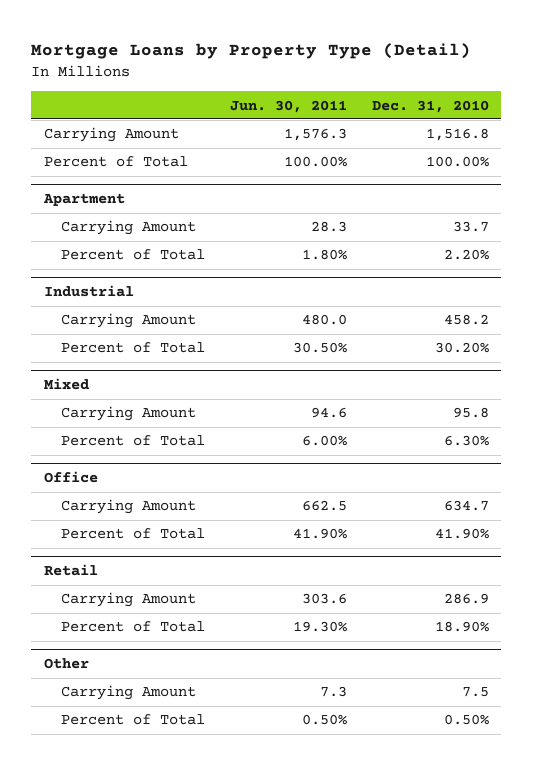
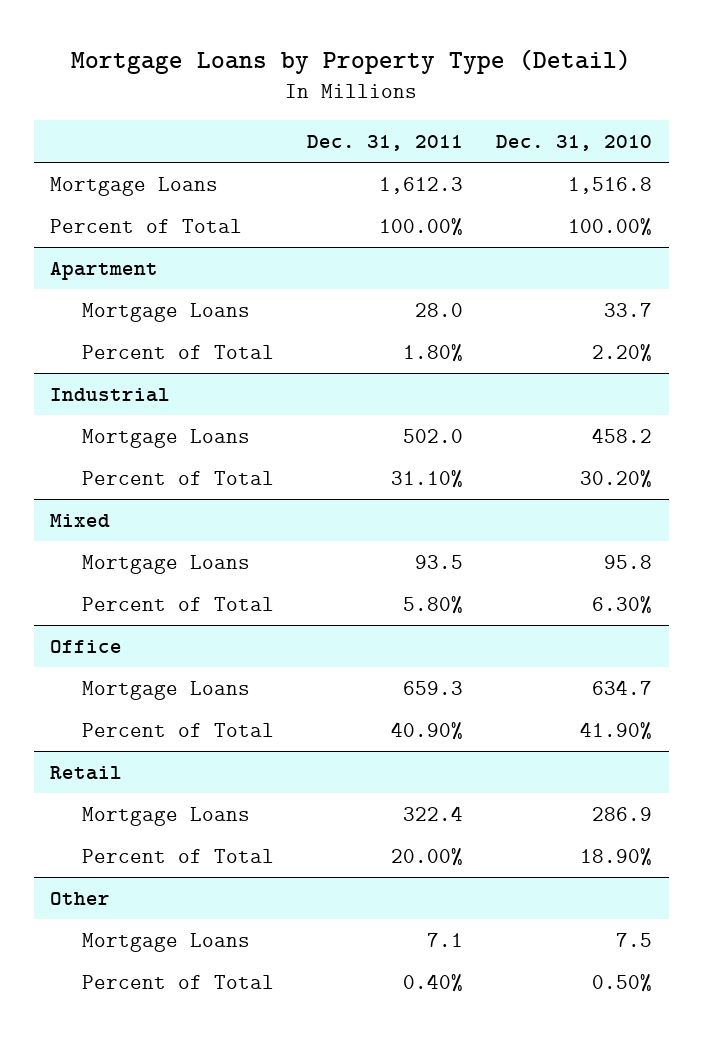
- | Jun. 30, 2011 | Dec. 31, 2010
+ | Dec. 31, 2011 | Dec. 31, 2010
- Carrying Amount | 1,576.3 | 1,516.8
+ Mortgage Loans | 1,612.3 | 1,516.8
@ Apartment
- Carrying Amount | 28.3 | 33.7
+ Mortgage Loans | 28.0 | 33.7
@ Industrial
- Carrying Amount | 480.0 | 458.2
+ Mortgage Loans | 502.0 | 458.2
@ Mixed
- Carrying Amount | 94.6 | 95.8
+ Mortgage Loans | 93.5 | 95.8
@ Office
- Carrying Amount | 662.5 | 634.7
+ Mortgage Loans | 659.3 | 634.7
@ Retail
- Carrying Amount | 303.6 | 286.9
+ Mortgage Loans | 322.4 | 286.9
@ Other
- Carrying Amount | 7.3 | 7.5
+ Mortgage Loans | 7.1 | 7.5

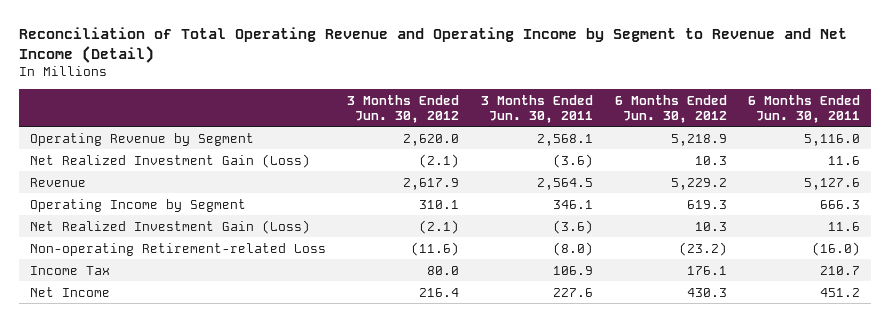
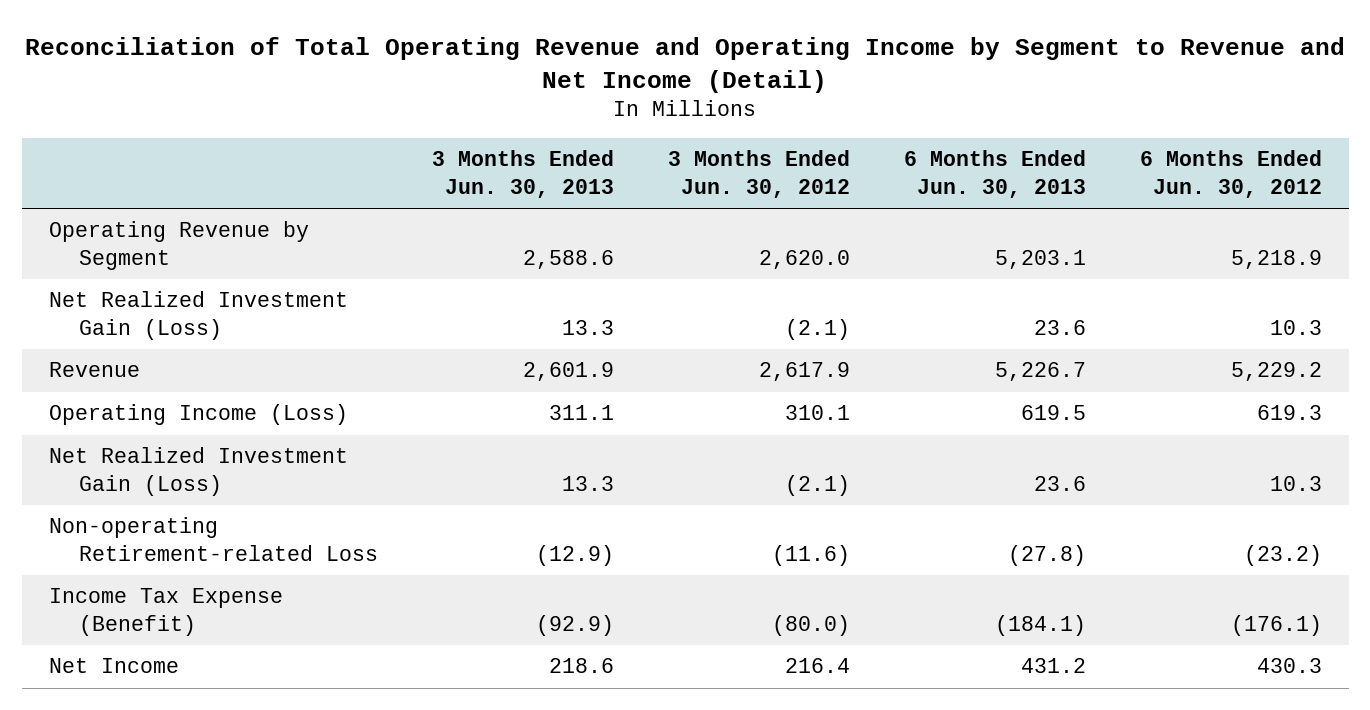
- | 3 Months Ended Jun. 30, 2012 | 3 Months Ended Jun. 30, 2011 | 6 Months Ended Jun. 30, 2012 | 6 Months Ended Jun. 30, 2011
+ | 3 Months Ended Jun. 30, 2013 | 3 Months Ended Jun. 30, 2012 | 6 Months Ended Jun. 30, 2013 | 6 Months Ended Jun. 30, 2012
- Operating Income by Segment | 310.1 | 346.1 | 619.3 | 666.3
+ Operating Income (Loss) | 311.1 | 310.1 | 619.5 | 619.3
- Income Tax | 80.0 | 106.9 | 176.1 | 210.7
+ Income Tax Expense (Benefit) | (92.9) | (80.0) | (184.1) | (176.1)

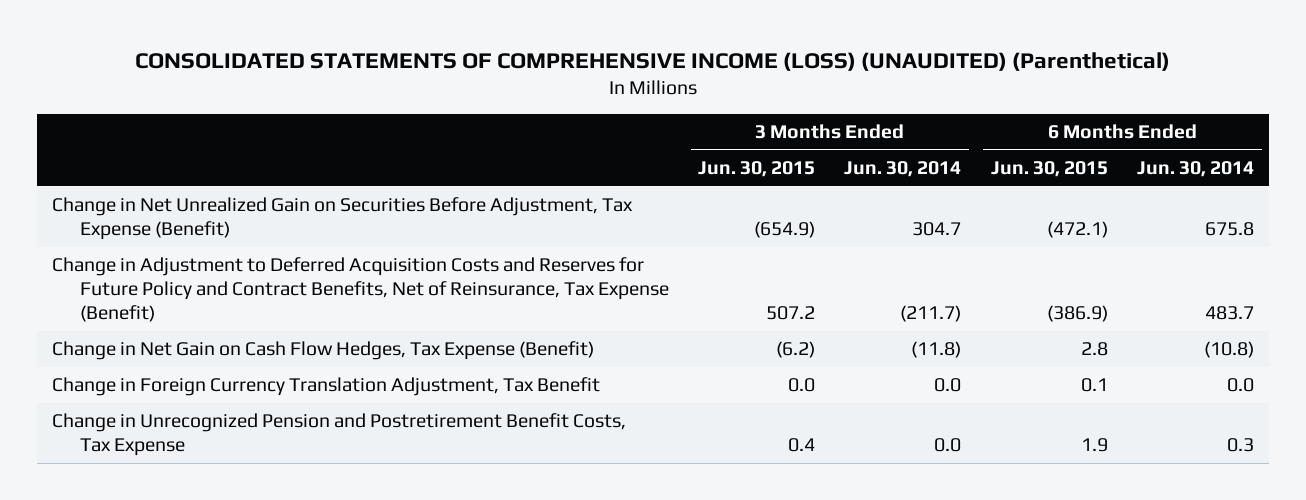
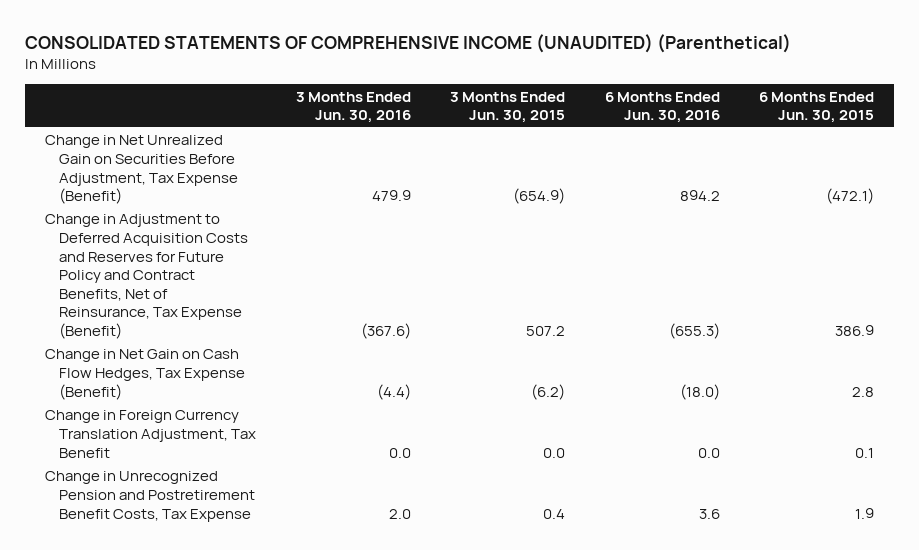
- CONSOLIDATED STATEMENTS OF COMPREHENSIVE INCOME (LOSS) (UNAUDITED) (Parenthetical)
+ CONSOLIDATED STATEMENTS OF COMPREHENSIVE INCOME (UNAUDITED) (Parenthetical)
- | 3 Months Ended Jun. 30, 2015 | 3 Months Ended Jun. 30, 2014 | 6 Months Ended Jun. 30, 2015 | 6 Months Ended Jun. 30, 2014
+ | 3 Months Ended Jun. 30, 2016 | 3 Months Ended Jun. 30, 2015 | 6 Months Ended Jun. 30, 2016 | 6 Months Ended Jun. 30, 2015
- Change in Adjustment to Deferred Acquisition Costs and Reserves for Future Policy and Contract Benefits, Net of Reinsurance, Tax Expense (Benefit) | 507.2 | (211.7) | (386.9) | 483.7
+ Change in Adjustment to Deferred Acquisition Costs and Reserves for Future Policy and Contract Benefits, Net of Reinsurance, Tax Expense (Benefit) | (367.6) | 507.2 | (655.3) | 386.9

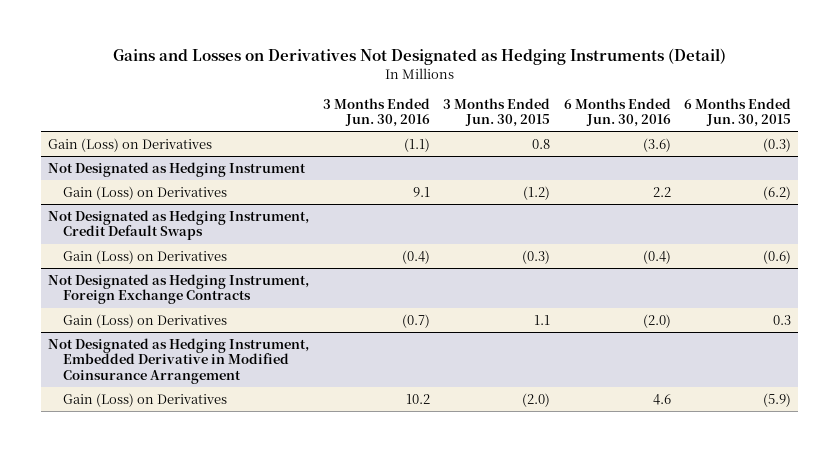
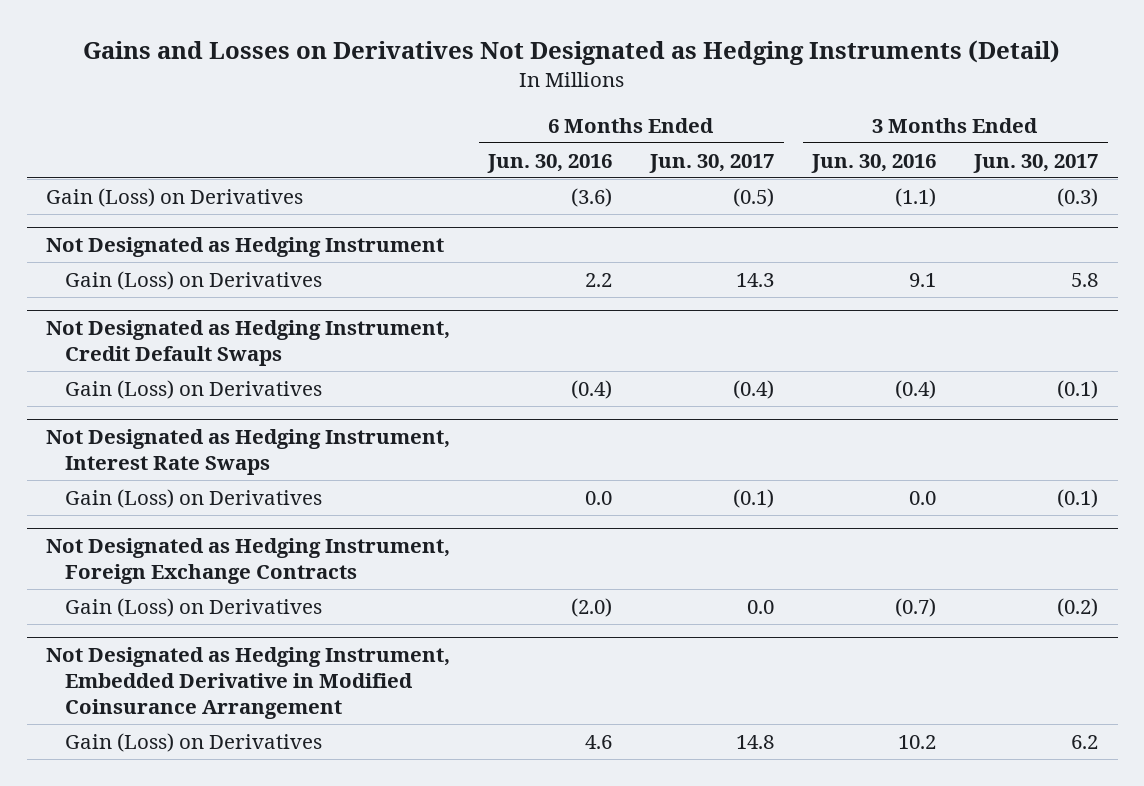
- | 3 Months Ended Jun. 30, 2016 | 3 Months Ended Jun. 30, 2015 | 6 Months Ended Jun. 30, 2016 | 6 Months Ended Jun. 30, 2015
+ | 6 Months Ended Jun. 30, 2016 | 6 Months Ended Jun. 30, 2017 | 3 Months Ended Jun. 30, 2016 | 3 Months Ended Jun. 30, 2017
+ Not Designated as Hedging Instrument, Interest Rate Swaps
+ Gain (Loss) on Derivatives | 0.0 | (0.1) | 0.0 | (0.1)

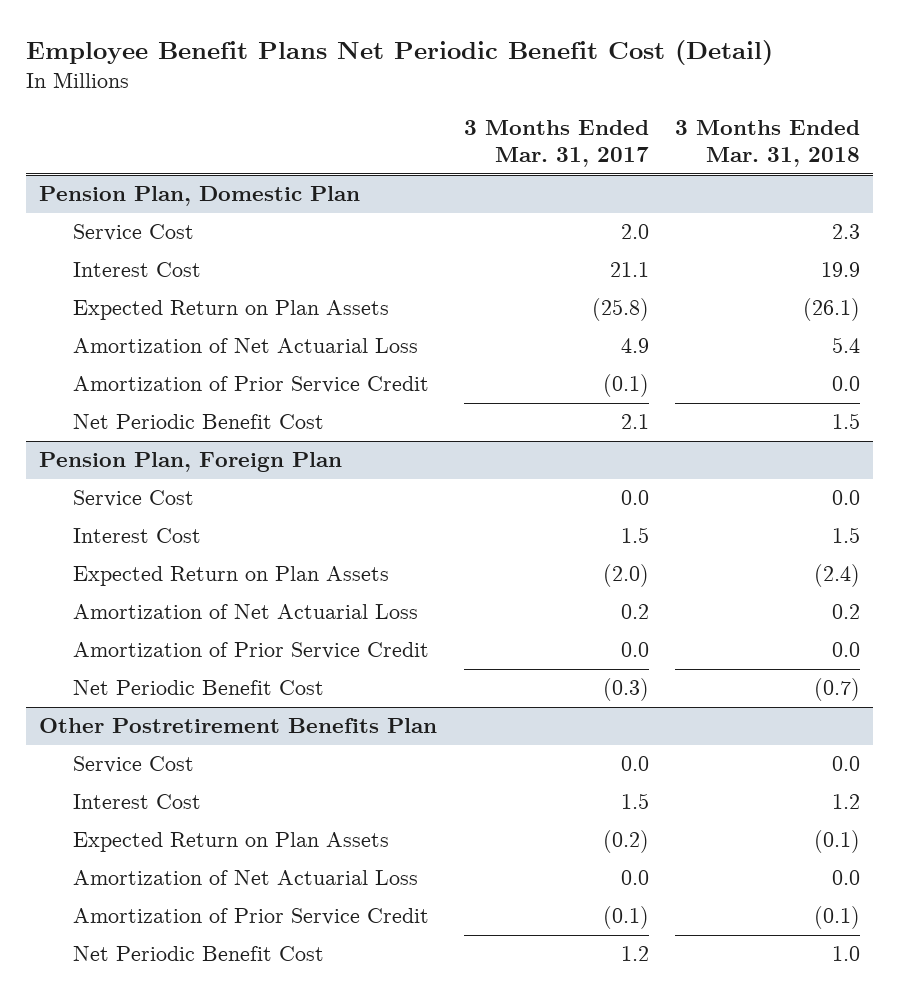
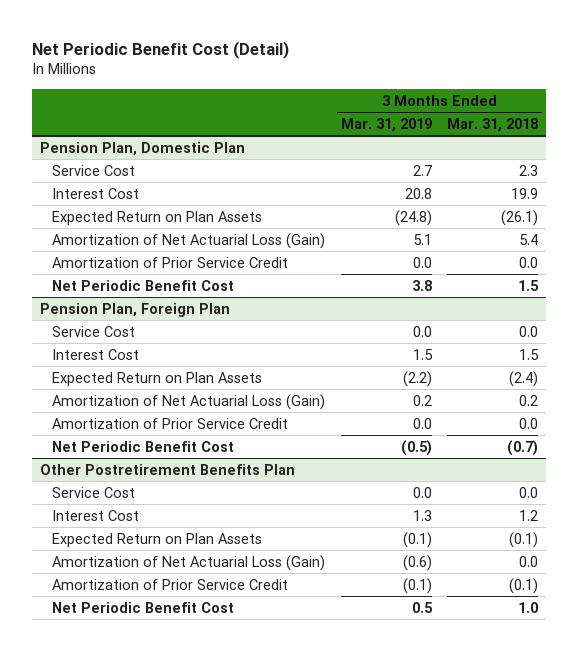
- Employee Benefit Plans Net Periodic Benefit Cost (Detail)
+ Net Periodic Benefit Cost (Detail)
- | 3 Months Ended Mar. 31, 2017 | 3 Months Ended Mar. 31, 2018
+ | 3 Months Ended Mar. 31, 2019 | 3 Months Ended Mar. 31, 2018
@ Pension Plan, Domestic Plan
- Amortization of Net Actuarial Loss | 4.9 | 5.4
+ Amortization of Net Actuarial Loss (Gain) | 5.1 | 5.4
@ Pension Plan, Foreign Plan
- Amortization of Net Actuarial Loss | 0.2 | 0.2
+ Amortization of Net Actuarial Loss (Gain) | 0.2 | 0.2
@ Other Postretirement Benefits Plan
- Amortization of Net Actuarial Loss | 0.0 | 0.0
+ Amortization of Net Actuarial Loss (Gain) | (0.6) | 0.0

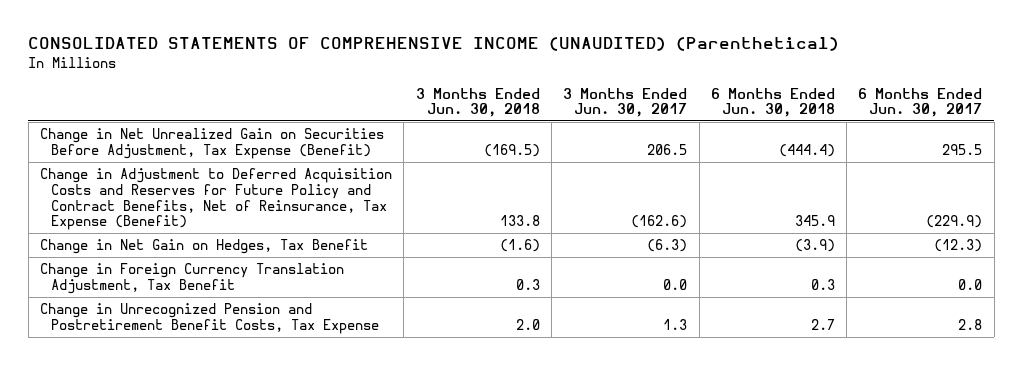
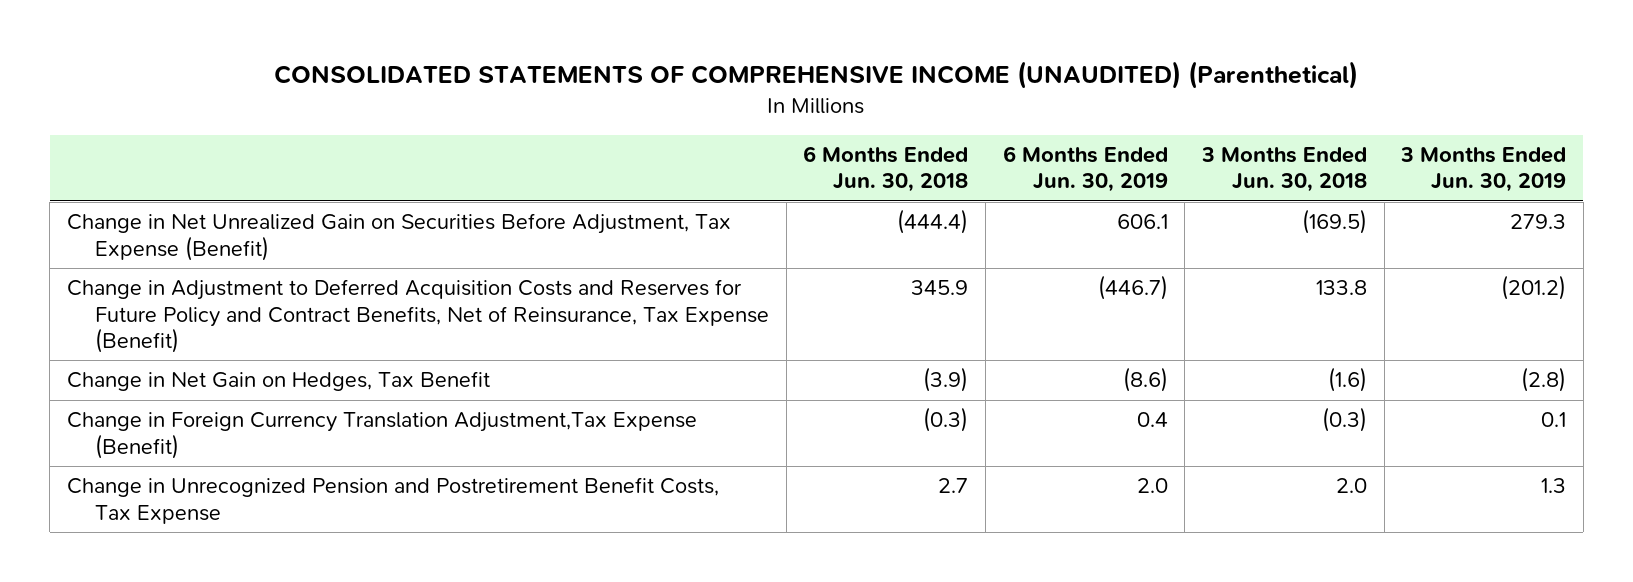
- | 3 Months Ended Jun. 30, 2018 | 3 Months Ended Jun. 30, 2017 | 6 Months Ended Jun. 30, 2018 | 6 Months Ended Jun. 30, 2017
+ | 6 Months Ended Jun. 30, 2018 | 6 Months Ended Jun. 30, 2019 | 3 Months Ended Jun. 30, 2018 | 3 Months Ended Jun. 30, 2019
- Change in Foreign Currency Translation Adjustment, Tax Benefit | 0.3 | 0.0 | 0.3 | 0.0
+ Change in Foreign Currency Translation Adjustment,Tax Expense (Benefit) | (0.3) | 0.4 | (0.3) | 0.1

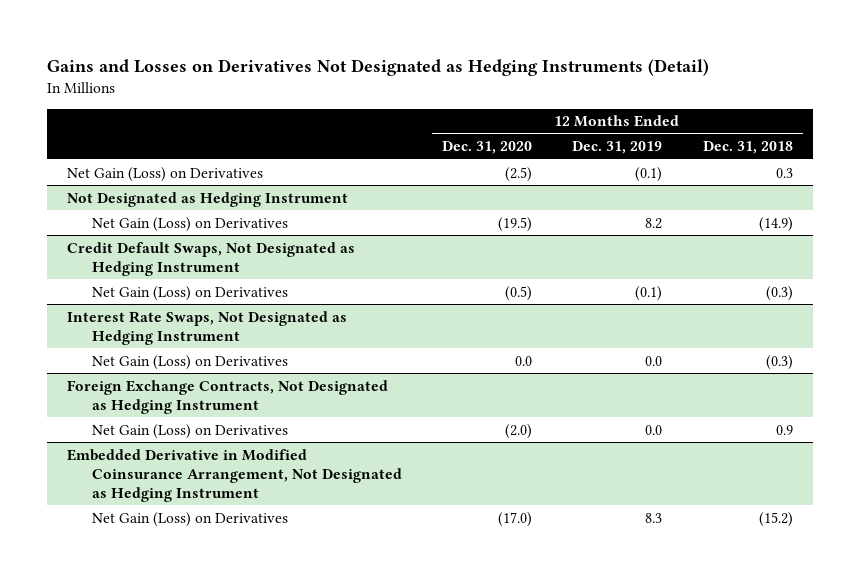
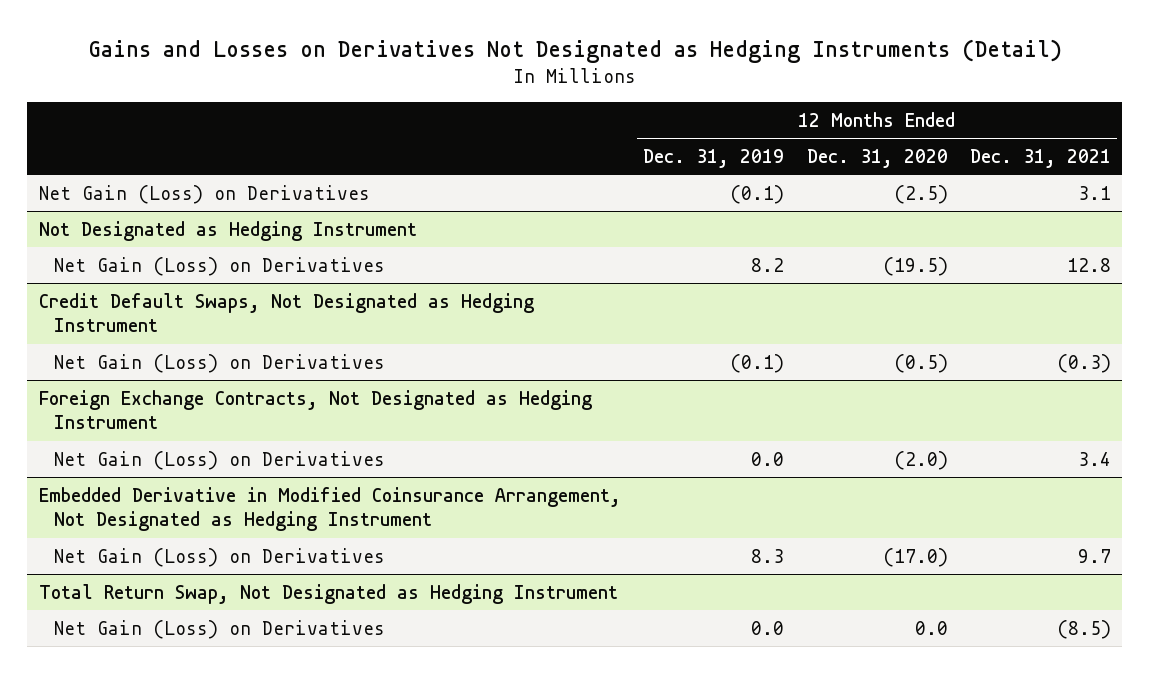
- | 12 Months Ended Dec. 31, 2020 | 12 Months Ended Dec. 31, 2019 | 12 Months Ended Dec. 31, 2018
+ | 12 Months Ended Dec. 31, 2019 | 12 Months Ended Dec. 31, 2020 | 12 Months Ended Dec. 31, 2021
- Interest Rate Swaps, Not Designated as Hedging Instrument
- Net Gain (Loss) on Derivatives | 0.0 | 0.0 | (0.3)
+ Total Return Swap, Not Designated as Hedging Instrument
+ Net Gain (Loss) on Derivatives | 0.0 | 0.0 | (8.5)

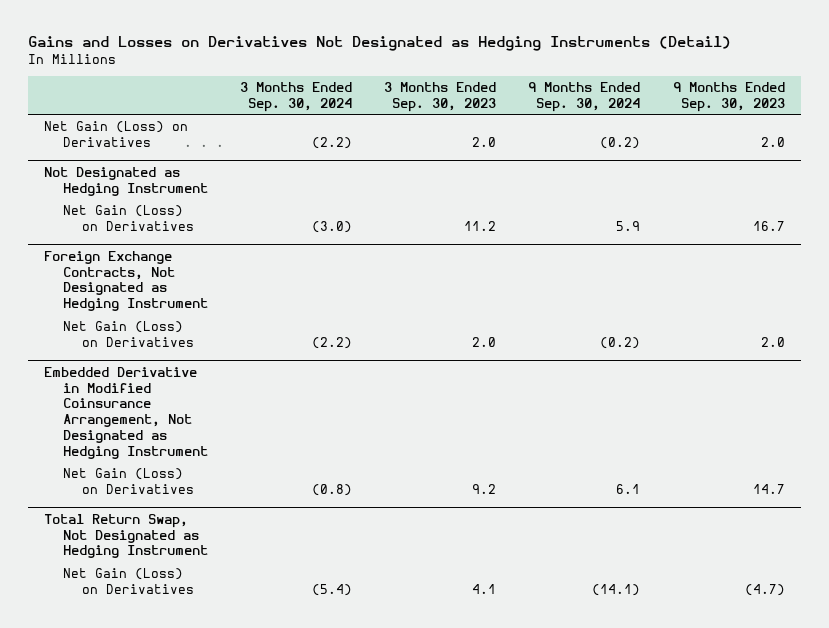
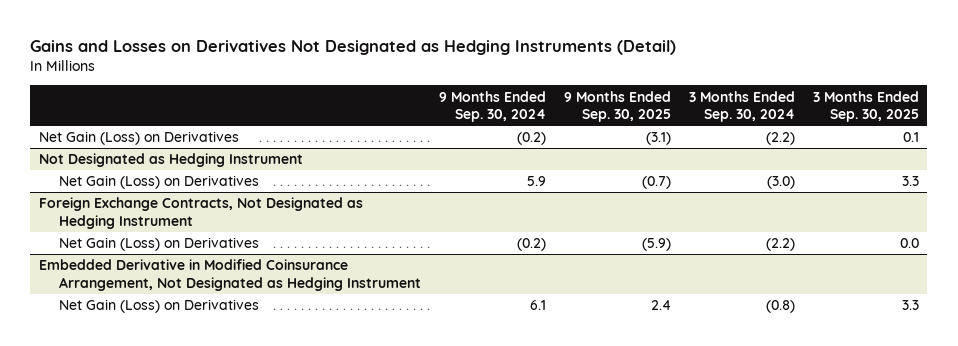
- | 3 Months Ended Sep. 30, 2024 | 3 Months Ended Sep. 30, 2023 | 9 Months Ended Sep. 30, 2024 | 9 Months Ended Sep. 30, 2023
+ | 9 Months Ended Sep. 30, 2024 | 9 Months Ended Sep. 30, 2025 | 3 Months Ended Sep. 30, 2024 | 3 Months Ended Sep. 30, 2025
- Total Return Swap, Not Designated as Hedging Instrument
- Net Gain (Loss) on Derivatives | (5.4) | 4.1 | (14.1) | (4.7)

